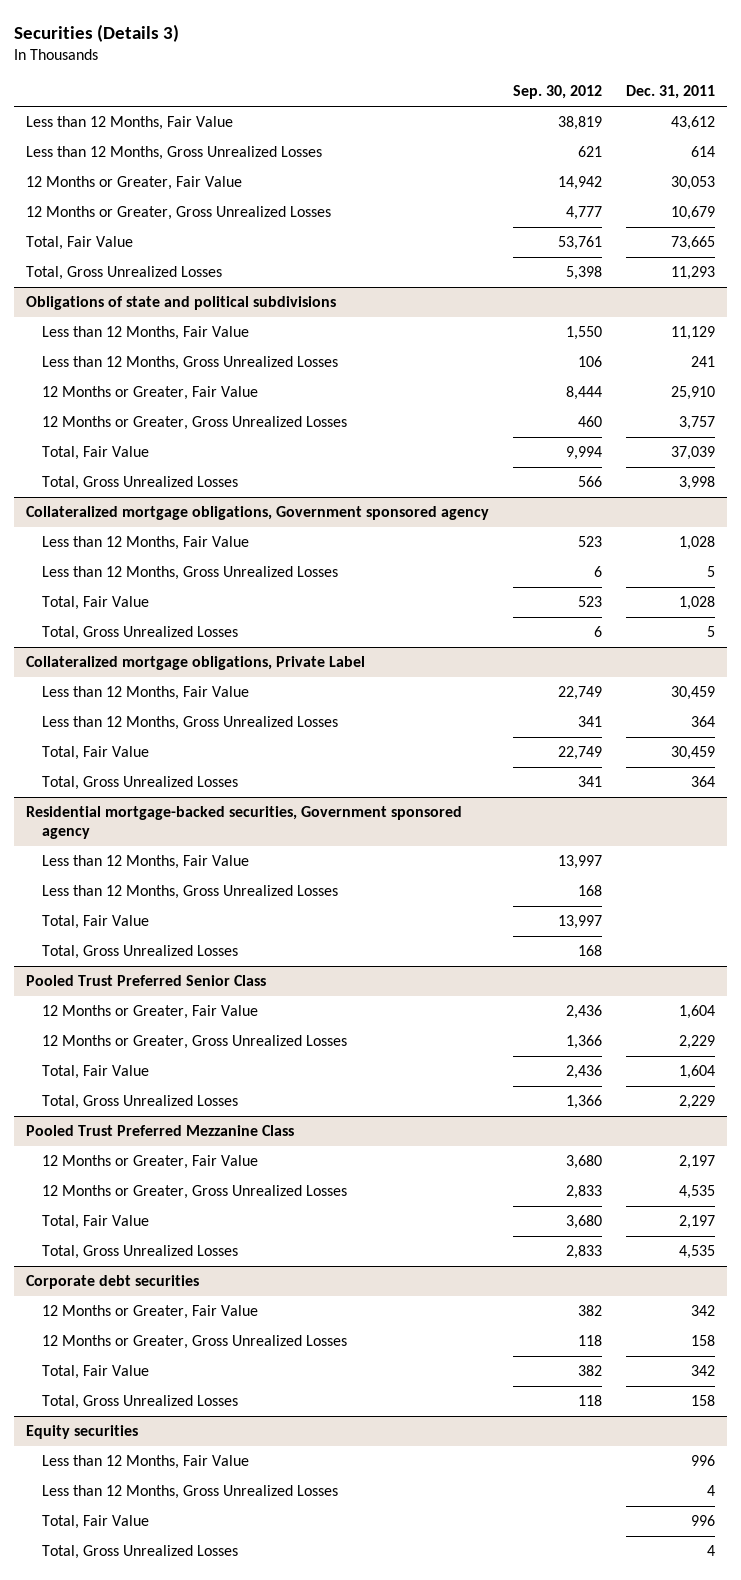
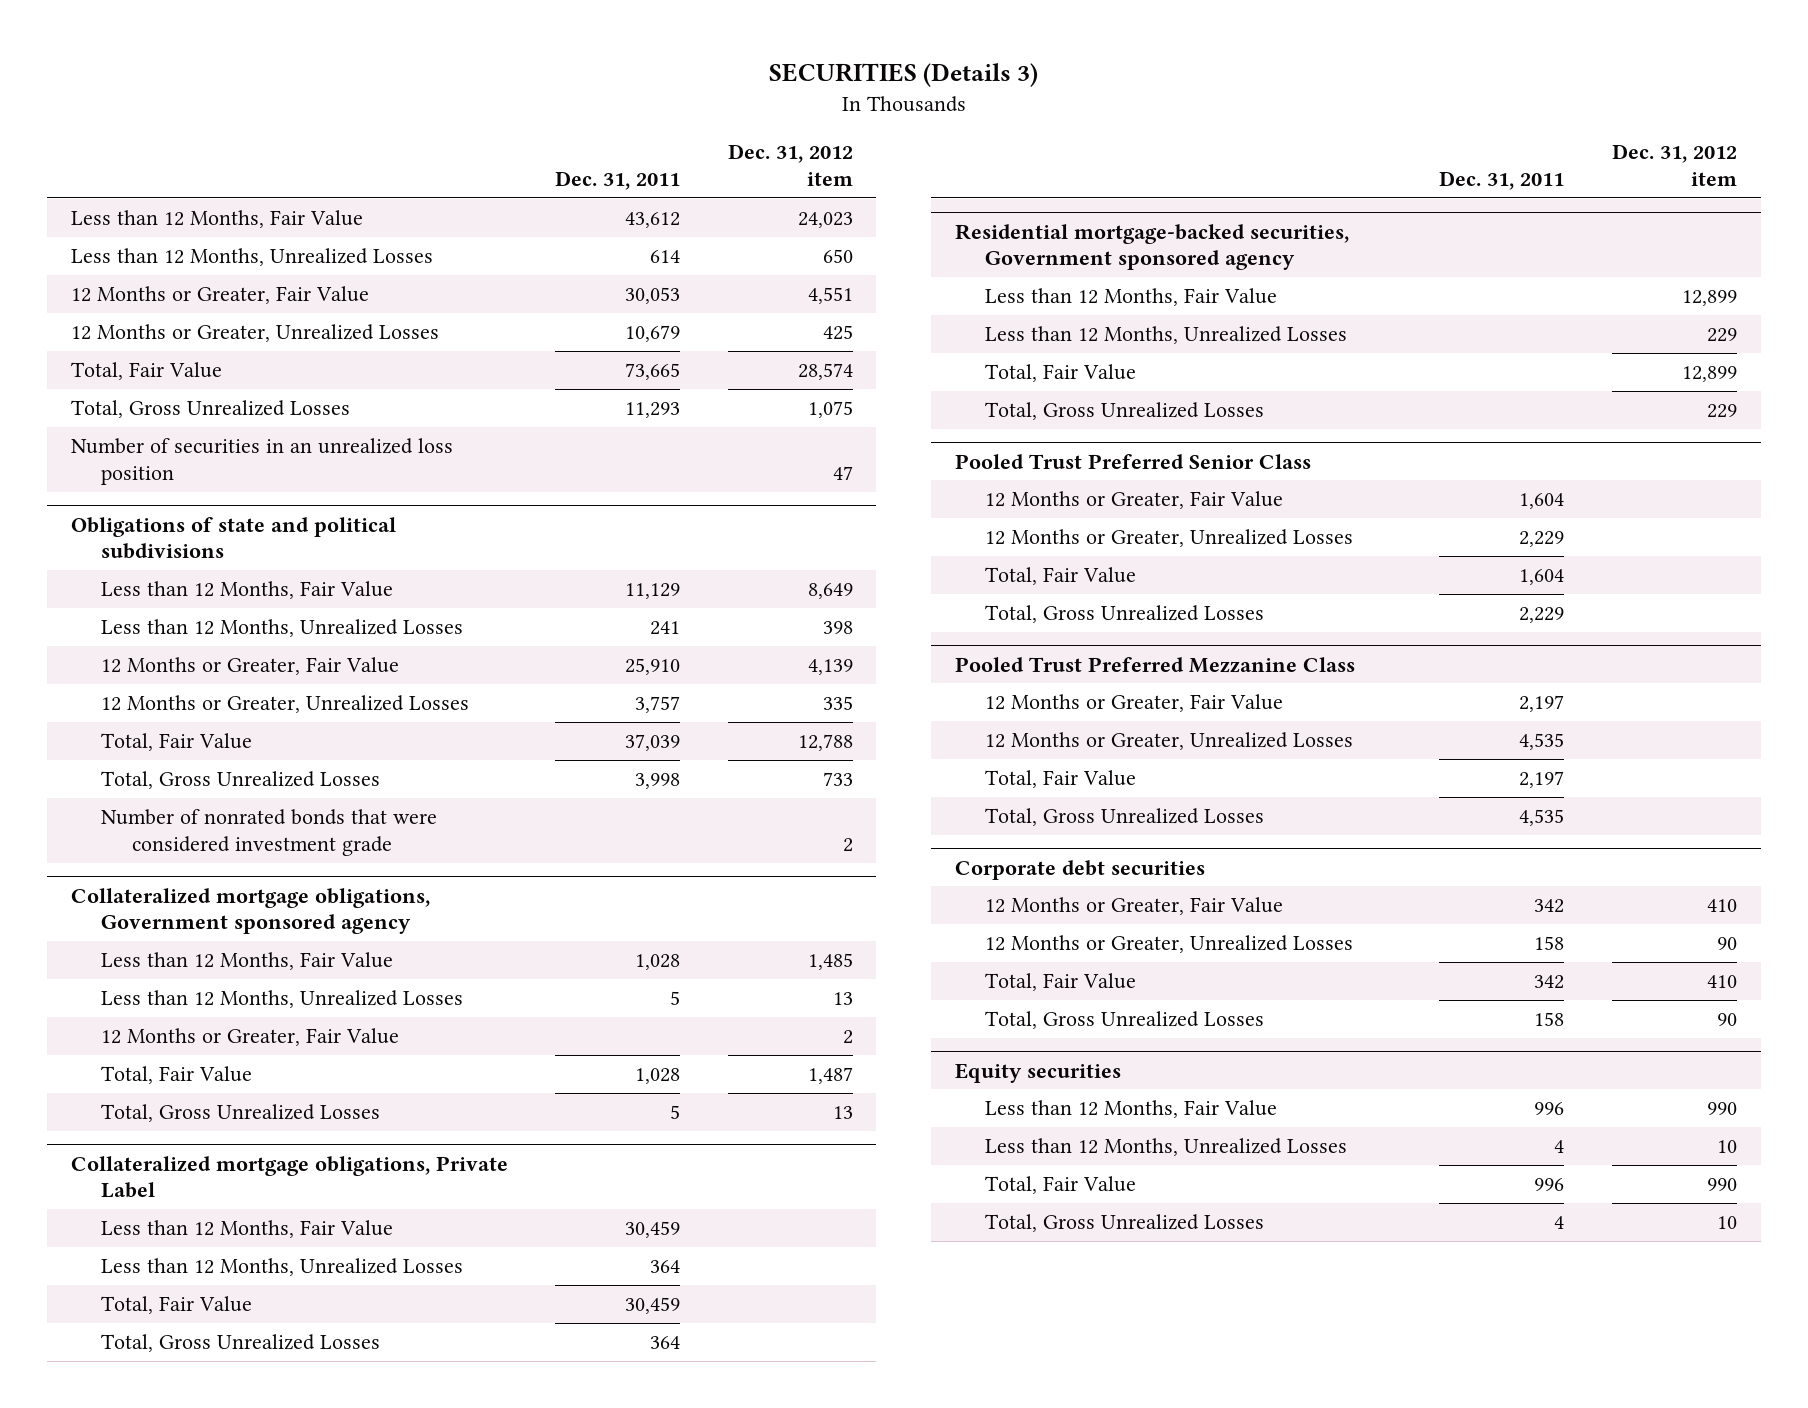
- Securities (Details 3)
+ SECURITIES (Details 3)
- | Sep. 30, 2012 | Dec. 31, 2011
+ | Dec. 31, 2011 | Dec. 31, 2012 item
- Less than 12 Months, Gross Unrealized Losses | 621 | 614
+ Less than 12 Months, Unrealized Losses | 614 | 650
- 12 Months or Greater, Gross Unrealized Losses | 4,777 | 10,679
+ 12 Months or Greater, Unrealized Losses | 10,679 | 425
+ Number of securities in an unrealized loss position | | 47
@ Obligations of state and political subdivisions
- Less than 12 Months, Gross Unrealized Losses | 106 | 241
+ Less than 12 Months, Unrealized Losses | 241 | 398
- 12 Months or Greater, Gross Unrealized Losses | 460 | 3,757
+ 12 Months or Greater, Unrealized Losses | 3,757 | 335
+ Number of nonrated bonds that were considered investment grade | | 2
@ Collateralized mortgage obligations, Government sponsored agency
- Less than 12 Months, Gross Unrealized Losses | 6 | 5
+ Less than 12 Months, Unrealized Losses | 5 | 13
+ 12 Months or Greater, Fair Value | | 2
@ Collateralized mortgage obligations, Private Label
- Less than 12 Months, Gross Unrealized Losses | 341 | 364
+ Less than 12 Months, Unrealized Losses | 364 |
@ Residential mortgage-backed securities, Government sponsored agency
- Less than 12 Months, Gross Unrealized Losses | 168 |
+ Less than 12 Months, Unrealized Losses | | 229
@ Pooled Trust Preferred Senior Class
- 12 Months or Greater, Gross Unrealized Losses | 1,366 | 2,229
+ 12 Months or Greater, Unrealized Losses | 2,229 |
@ Pooled Trust Preferred Mezzanine Class
- 12 Months or Greater, Gross Unrealized Losses | 2,833 | 4,535
+ 12 Months or Greater, Unrealized Losses | 4,535 |
@ Corporate debt securities
- 12 Months or Greater, Gross Unrealized Losses | 118 | 158
+ 12 Months or Greater, Unrealized Losses | 158 | 90
@ Equity securities
- Less than 12 Months, Gross Unrealized Losses | | 4
+ Less than 12 Months, Unrealized Losses | 4 | 10

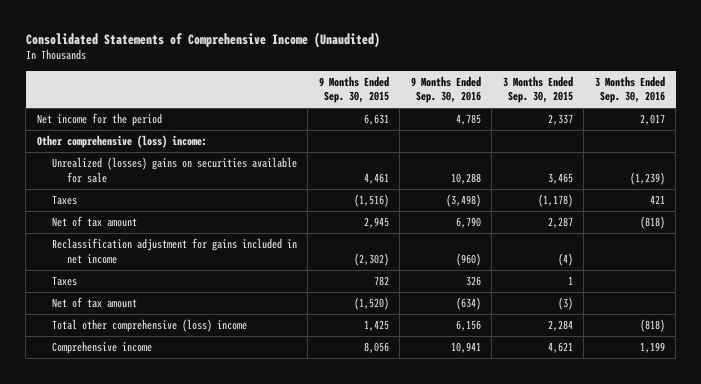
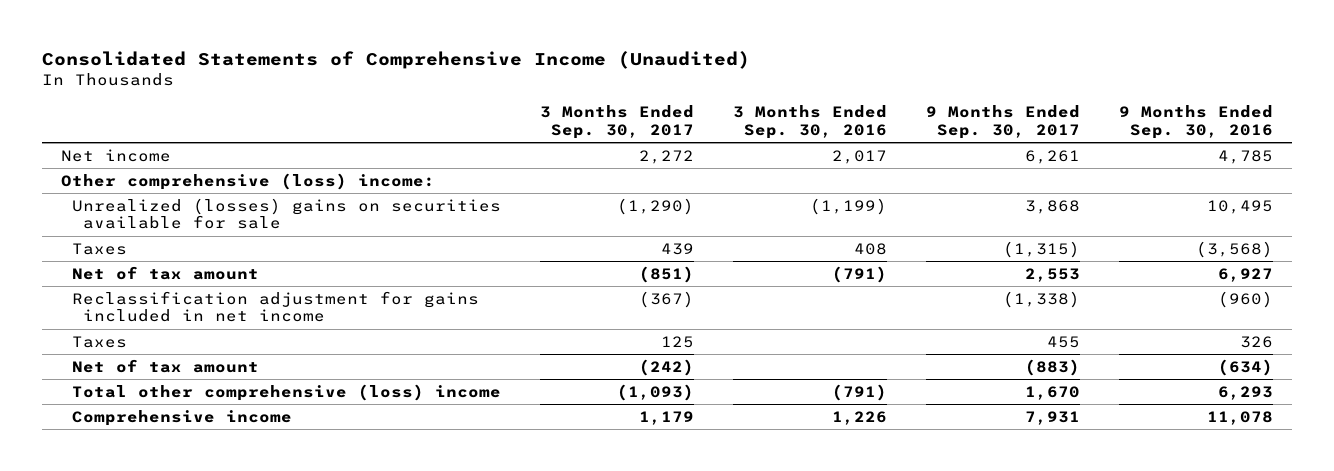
- | 9 Months Ended Sep. 30, 2015 | 9 Months Ended Sep. 30, 2016 | 3 Months Ended Sep. 30, 2015 | 3 Months Ended Sep. 30, 2016
+ | 3 Months Ended Sep. 30, 2017 | 3 Months Ended Sep. 30, 2016 | 9 Months Ended Sep. 30, 2017 | 9 Months Ended Sep. 30, 2016
- Net income for the period | 6,631 | 4,785 | 2,337 | 2,017
+ Net income | 2,272 | 2,017 | 6,261 | 4,785
- Unrealized (losses) gains on securities available for sale | 4,461 | 10,288 | 3,465 | (1,239)
- Taxes | (1,516) | (3,498) | (1,178) | 421
- Net of tax amount | 2,945 | 6,790 | 2,287 | (818)
+ Unrealized (losses) gains on securities available for sale | (1,290) | (1,199) | 3,868 | 10,495
+ Taxes | 439 | 408 | (1,315) | (3,568)
+ Net of tax amount | (851) | (791) | 2,553 | 6,927
- Total other comprehensive (loss) income | 1,425 | 6,156 | 2,284 | (818)
- Comprehensive income | 8,056 | 10,941 | 4,621 | 1,199
+ Total other comprehensive (loss) income | (1,093) | (791) | 1,670 | 6,293
+ Comprehensive income | 1,179 | 1,226 | 7,931 | 11,078

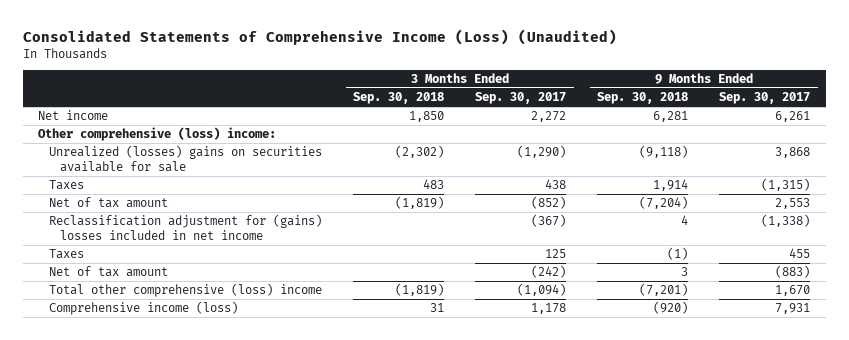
- Consolidated Statements of Comprehensive Income (Unaudited)
+ Consolidated Statements of Comprehensive Income (Loss) (Unaudited)
- | 3 Months Ended Sep. 30, 2017 | 3 Months Ended Sep. 30, 2016 | 9 Months Ended Sep. 30, 2017 | 9 Months Ended Sep. 30, 2016
+ | 3 Months Ended Sep. 30, 2018 | 3 Months Ended Sep. 30, 2017 | 9 Months Ended Sep. 30, 2018 | 9 Months Ended Sep. 30, 2017
- Taxes | 439 | 408 | (1,315) | (3,568)
- Net of tax amount | (851) | (791) | 2,553 | 6,927
- Reclassification adjustment for gains included in net income | (367) | | (1,338) | (960)
+ Taxes | 483 | 438 | 1,914 | (1,315)
+ Net of tax amount | (1,819) | (852) | (7,204) | 2,553
+ Reclassification adjustment for (gains) losses included in net income | | (367) | 4 | (1,338)
- Total other comprehensive (loss) income | (1,093) | (791) | 1,670 | 6,293
- Comprehensive income | 1,179 | 1,226 | 7,931 | 11,078
+ Total other comprehensive (loss) income | (1,819) | (1,094) | (7,201) | 1,670
+ Comprehensive income (loss) | 31 | 1,178 | (920) | 7,931

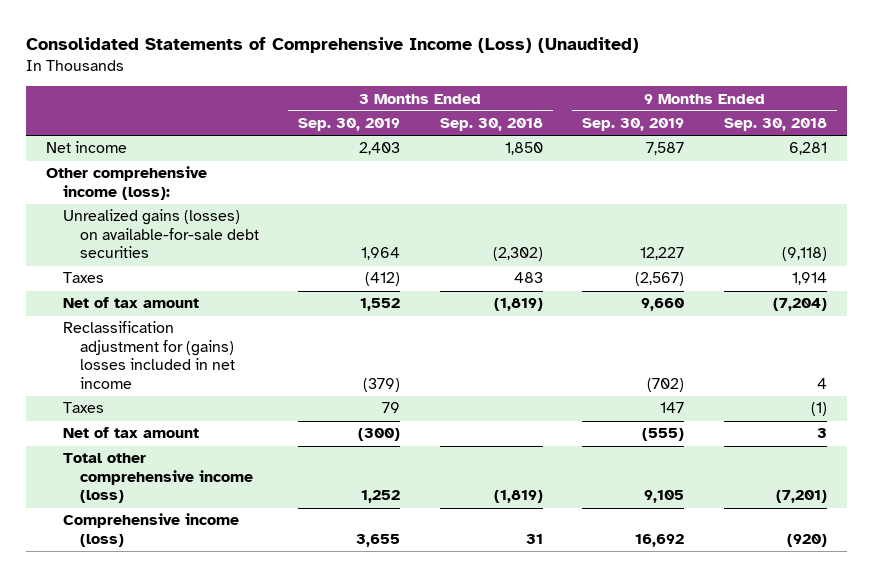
- | 3 Months Ended Sep. 30, 2018 | 3 Months Ended Sep. 30, 2017 | 9 Months Ended Sep. 30, 2018 | 9 Months Ended Sep. 30, 2017
+ | 3 Months Ended Sep. 30, 2019 | 3 Months Ended Sep. 30, 2018 | 9 Months Ended Sep. 30, 2019 | 9 Months Ended Sep. 30, 2018
- Other comprehensive (loss) income:
- Unrealized (losses) gains on securities available for sale | (2,302) | (1,290) | (9,118) | 3,868
+ Other comprehensive income (loss):
+ Unrealized gains (losses) on available-for-sale debt securities | 1,964 | (2,302) | 12,227 | (9,118)
- Total other comprehensive (loss) income | (1,819) | (1,094) | (7,201) | 1,670
+ Total other comprehensive income (loss) | 1,252 | (1,819) | 9,105 | (7,201)

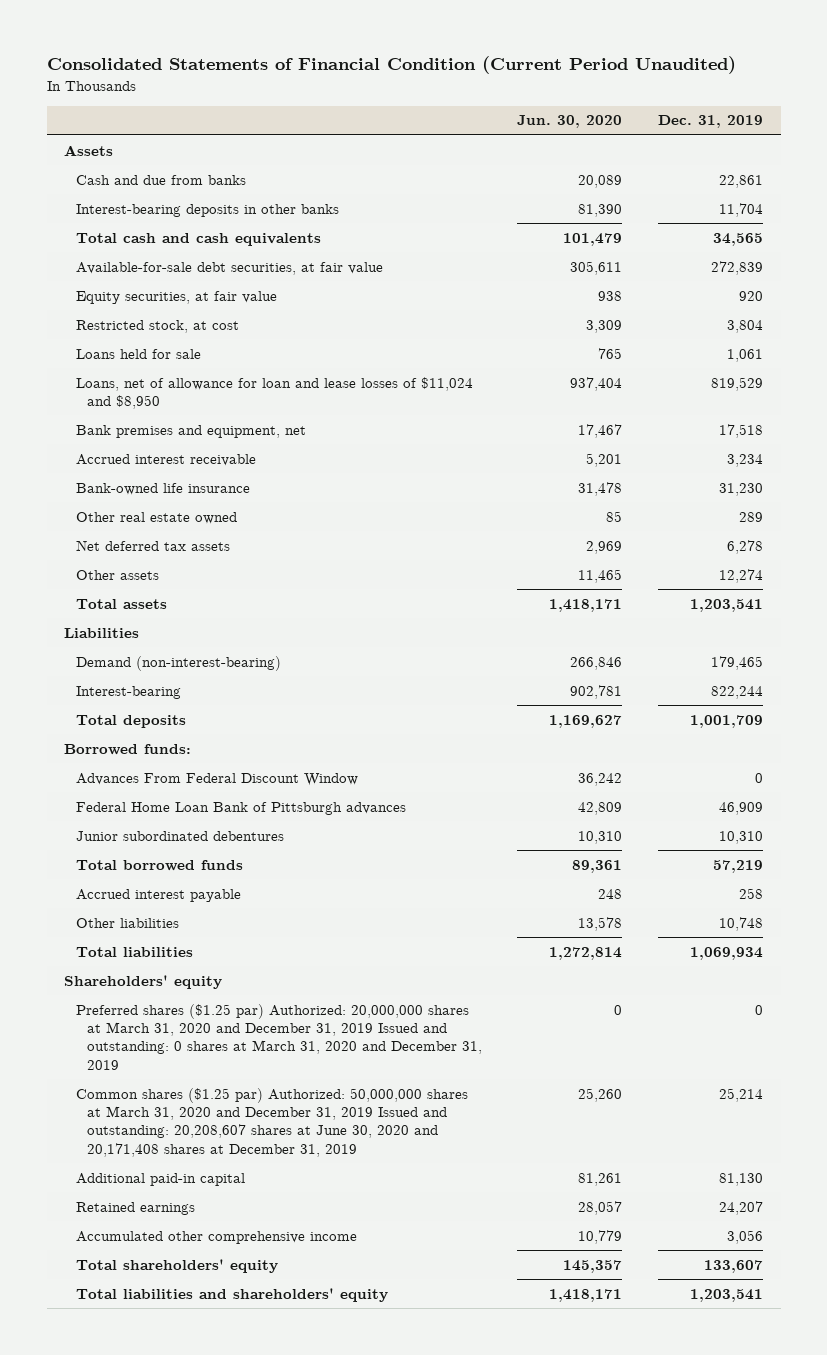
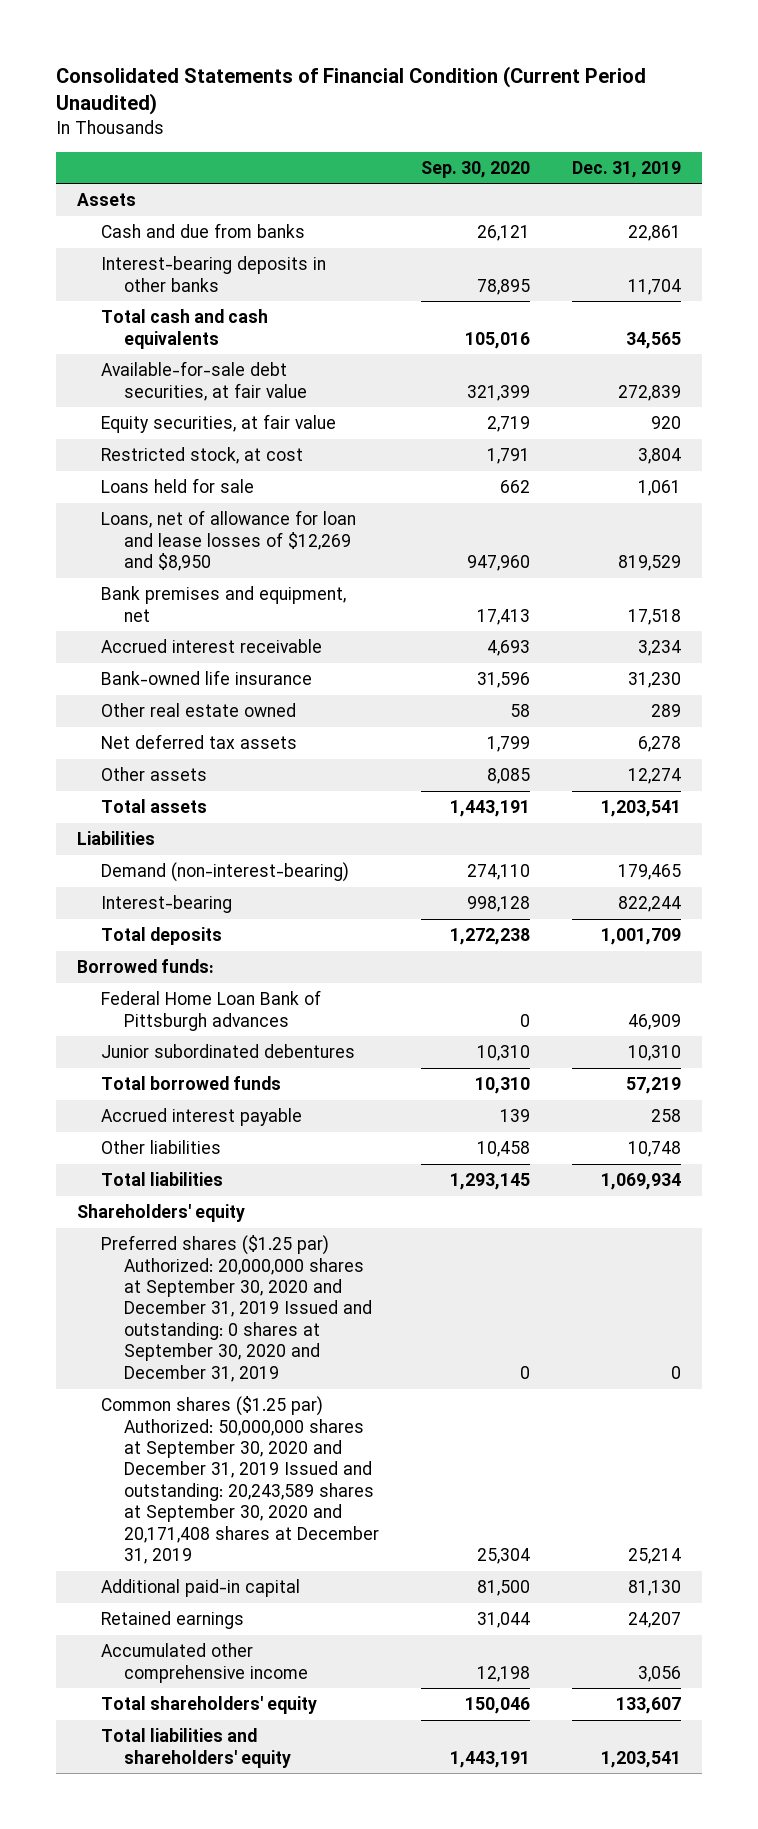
- | Jun. 30, 2020 | Dec. 31, 2019
+ | Sep. 30, 2020 | Dec. 31, 2019
- Loans, net of allowance for loan and lease losses of $11,024 and $8,950 | 937,404 | 819,529
+ Loans, net of allowance for loan and lease losses of $12,269 and $8,950 | 947,960 | 819,529
- Advances From Federal Discount Window | 36,242 | 0
- Preferred shares ($1.25 par) Authorized: 20,000,000 shares at March 31, 2020 and December 31, 2019 Issued and outstanding: 0 shares at March 31, 2020 and December 31, 2019 | 0 | 0
- Common shares ($1.25 par) Authorized: 50,000,000 shares at March 31, 2020 and December 31, 2019 Issued and outstanding: 20,208,607 shares at June 30, 2020 and 20,171,408 shares at December 31, 2019 | 25,260 | 25,214
+ Preferred shares ($1.25 par) Authorized: 20,000,000 shares at September 30, 2020 and December 31, 2019 Issued and outstanding: 0 shares at September 30, 2020 and December 31, 2019 | 0 | 0
+ Common shares ($1.25 par) Authorized: 50,000,000 shares at September 30, 2020 and December 31, 2019 Issued and outstanding: 20,243,589 shares at September 30, 2020 and 20,171,408 shares at December 31, 2019 | 25,304 | 25,214

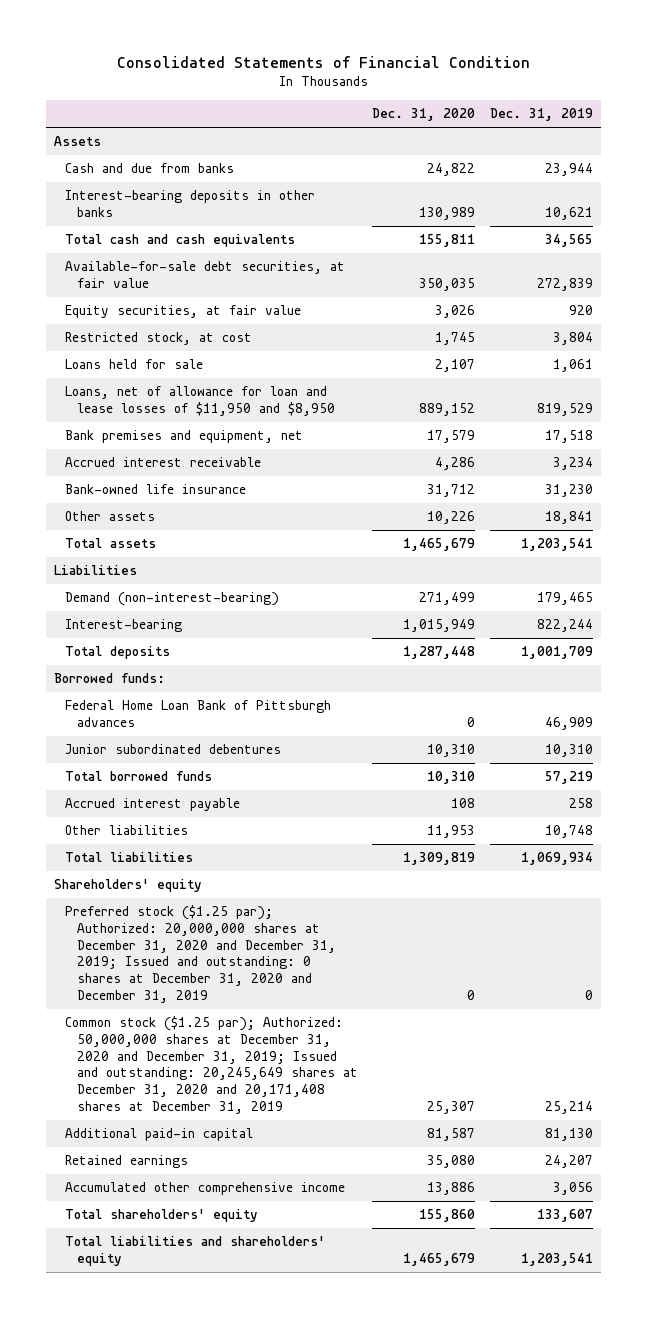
- Consolidated Statements of Financial Condition (Current Period Unaudited)
+ Consolidated Statements of Financial Condition
- | Sep. 30, 2020 | Dec. 31, 2019
+ | Dec. 31, 2020 | Dec. 31, 2019
- Cash and due from banks | 26,121 | 22,861
- Interest-bearing deposits in other banks | 78,895 | 11,704
+ Cash and due from banks | 24,822 | 23,944
+ Interest-bearing deposits in other banks | 130,989 | 10,621
- Loans, net of allowance for loan and lease losses of $12,269 and $8,950 | 947,960 | 819,529
+ Loans, net of allowance for loan and lease losses of $11,950 and $8,950 | 889,152 | 819,529
- Other real estate owned | 58 | 289
- Net deferred tax assets | 1,799 | 6,278
- Other assets | 8,085 | 12,274
+ Other assets | 10,226 | 18,841
- Preferred shares ($1.25 par) Authorized: 20,000,000 shares at September 30, 2020 and December 31, 2019 Issued and outstanding: 0 shares at September 30, 2020 and December 31, 2019 | 0 | 0
- Common shares ($1.25 par) Authorized: 50,000,000 shares at September 30, 2020 and December 31, 2019 Issued and outstanding: 20,243,589 shares at September 30, 2020 and 20,171,408 shares at December 31, 2019 | 25,304 | 25,214
+ Preferred stock ($1.25 par); Authorized: 20,000,000 shares at December 31, 2020 and December 31, 2019; Issued and outstanding: 0 shares at December 31, 2020 and December 31, 2019 | 0 | 0
+ Common stock ($1.25 par); Authorized: 50,000,000 shares at December 31, 2020 and December 31, 2019; Issued and outstanding: 20,245,649 shares at December 31, 2020 and 20,171,408 shares at December 31, 2019 | 25,307 | 25,214

